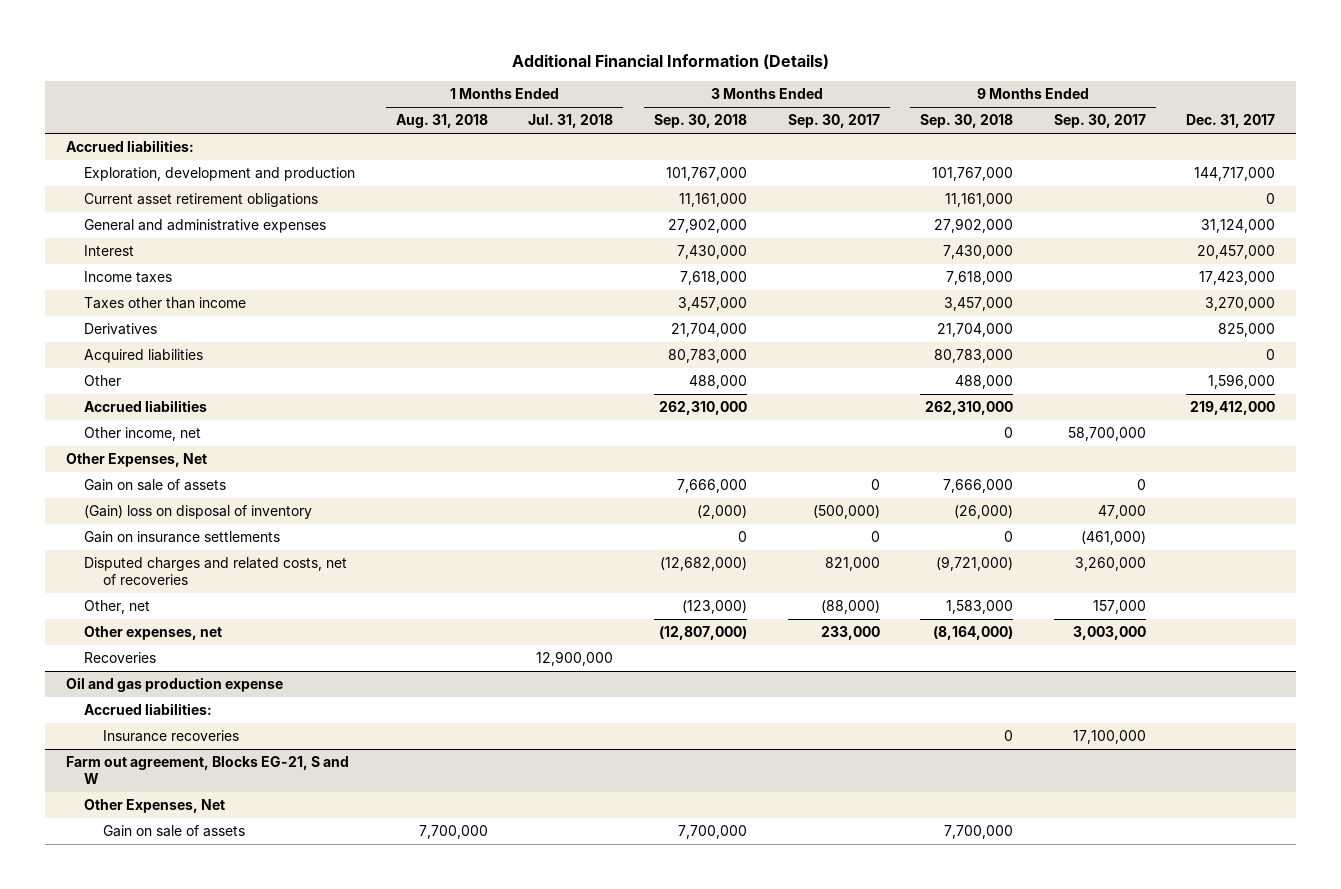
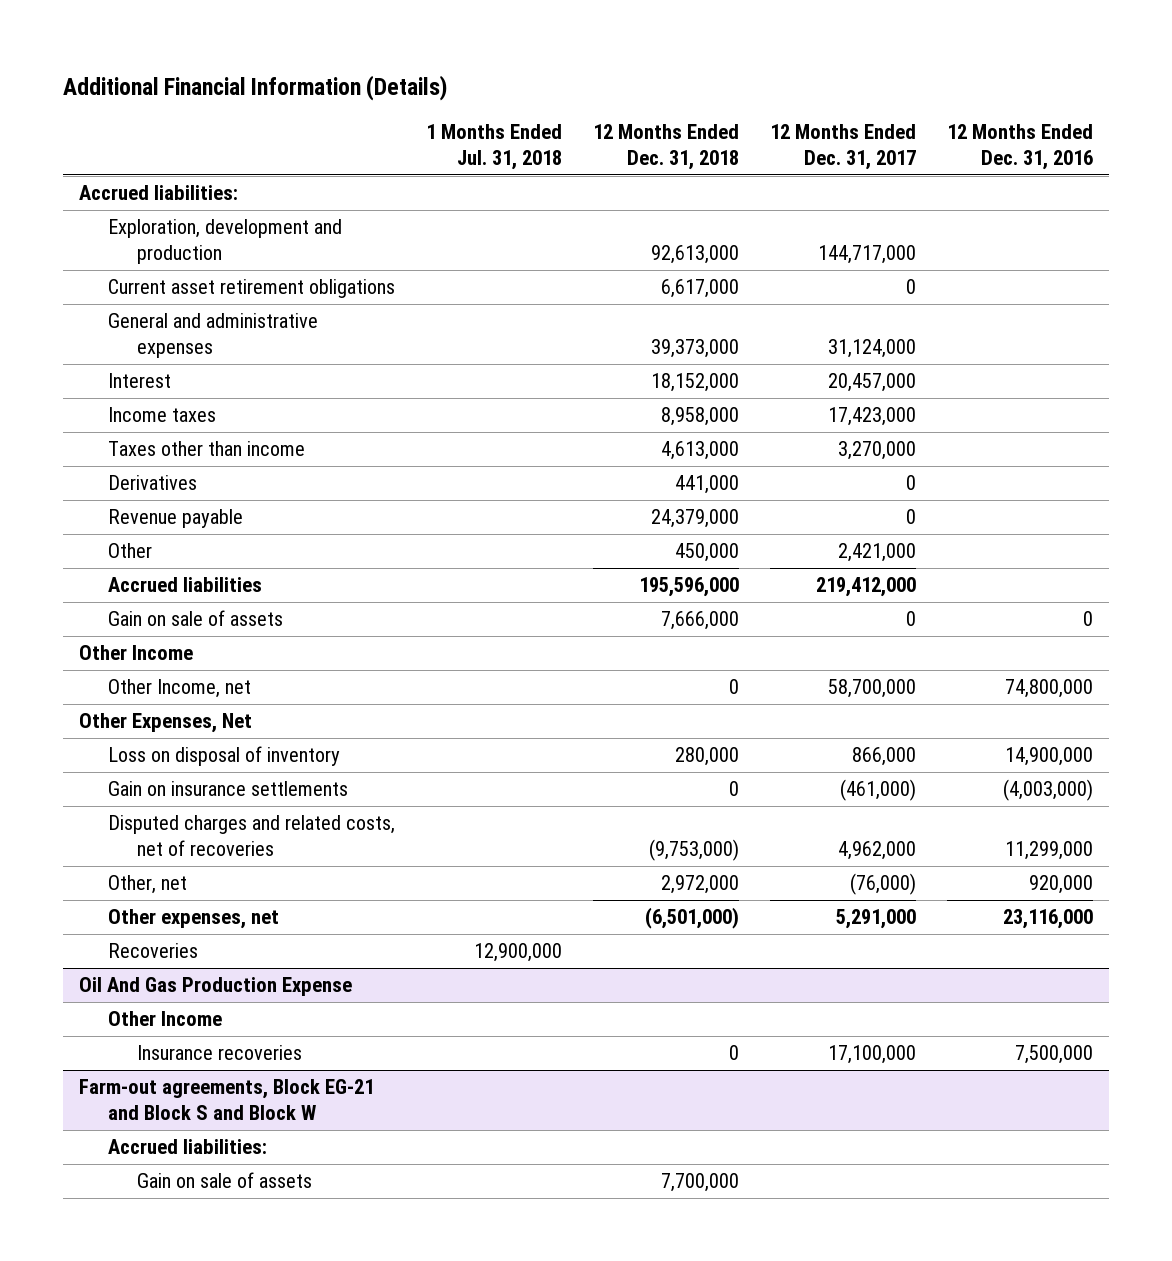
- | 1 Months Ended Aug. 31, 2018 | 1 Months Ended Jul. 31, 2018 | 3 Months Ended Sep. 30, 2018 | 3 Months Ended Sep. 30, 2017 | 9 Months Ended Sep. 30, 2018 | 9 Months Ended Sep. 30, 2017 | Dec. 31, 2017
+ | 1 Months Ended Jul. 31, 2018 | 12 Months Ended Dec. 31, 2018 | 12 Months Ended Dec. 31, 2017 | 12 Months Ended Dec. 31, 2016
- Acquired liabilities | | | 80,783,000 | | 80,783,000 | | 0
+ Revenue payable | | 24,379,000 | 0 |
- Other income, net | | | | | 0 | 58,700,000 |
- (Gain) loss on disposal of inventory | | | (2,000) | (500,000) | (26,000) | 47,000 |
+ Other Income
+ Other Income, net | | 0 | 58,700,000 | 74,800,000
moved down: Other Expenses, Net
+ Loss on disposal of inventory | | 280,000 | 866,000 | 14,900,000
- Oil and gas production expense
- Accrued liabilities:
+ Oil And Gas Production Expense
+ Other Income
- Farm out agreement, Blocks EG-21, S and W
- Other Expenses, Net
+ Farm-out agreements, Block EG-21 and Block S and Block W
+ Accrued liabilities:

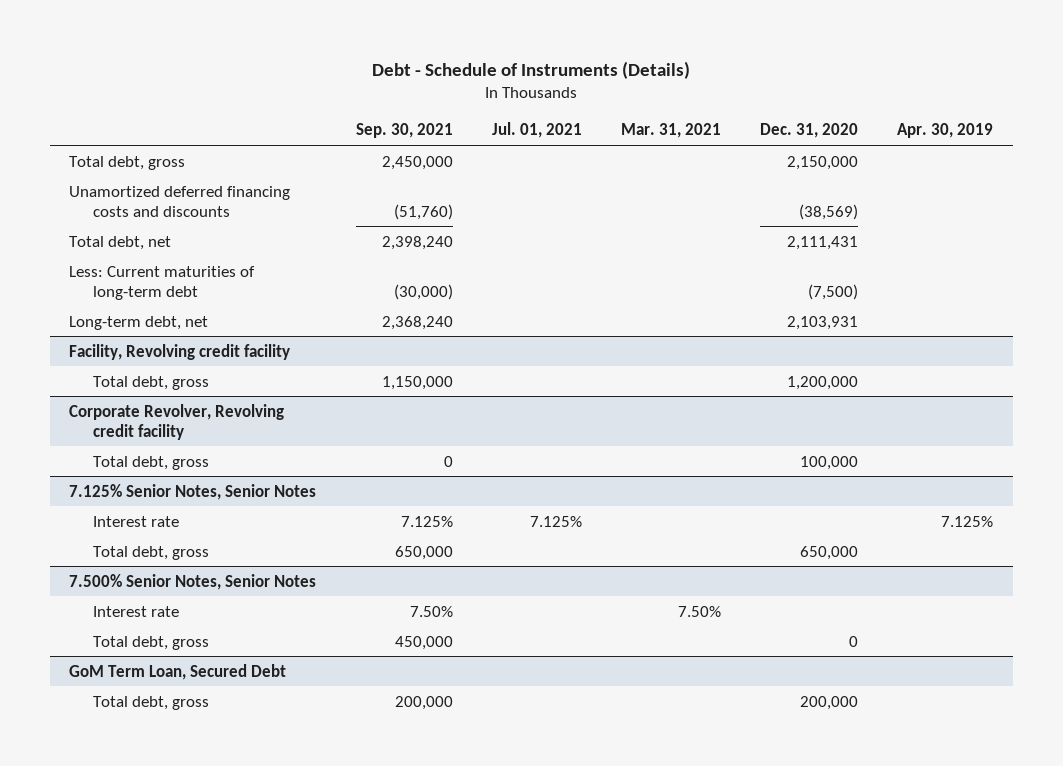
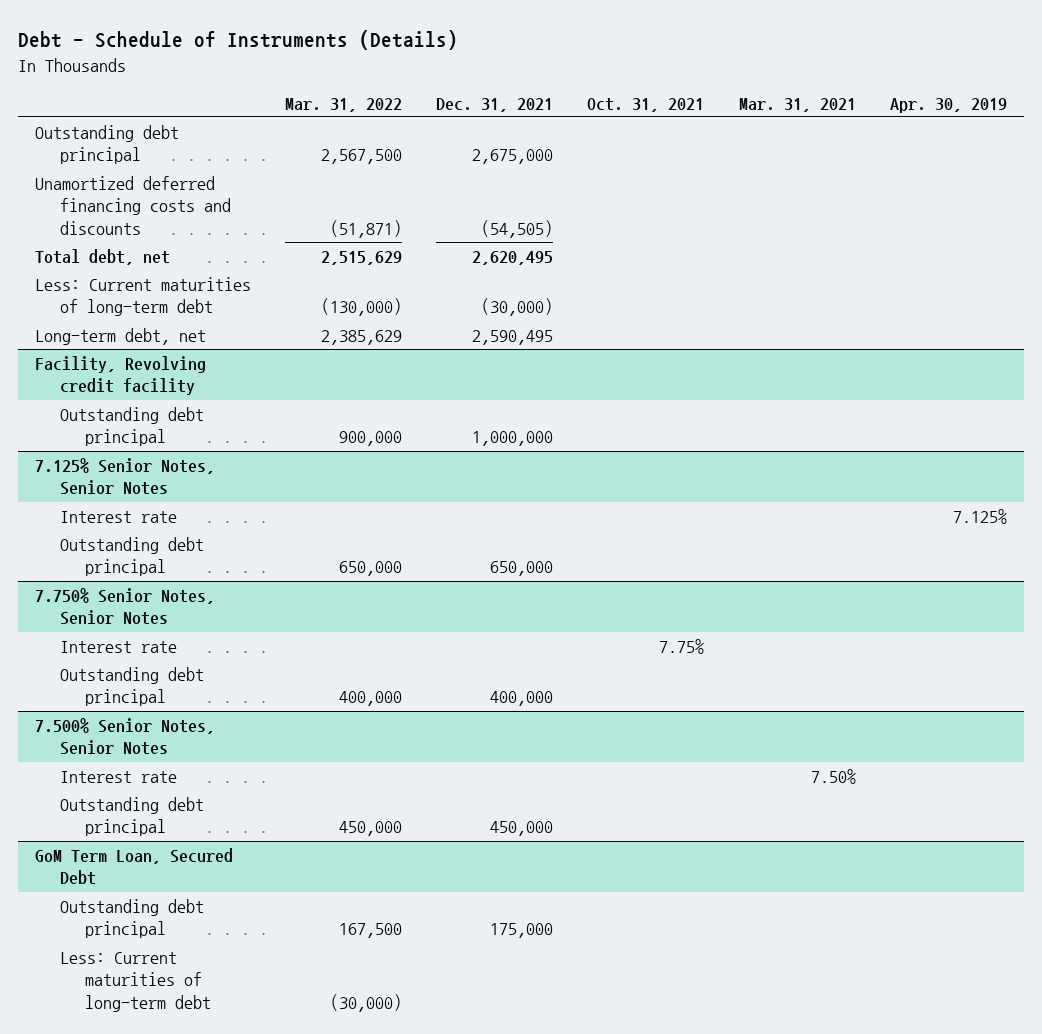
- | Sep. 30, 2021 | Jul. 01, 2021 | Mar. 31, 2021 | Dec. 31, 2020 | Apr. 30, 2019
+ | Mar. 31, 2022 | Dec. 31, 2021 | Oct. 31, 2021 | Mar. 31, 2021 | Apr. 30, 2019
- Total debt, gross | 2,450,000 | | | 2,150,000 |
+ Outstanding debt principal | 2,567,500 | 2,675,000 | | |
@ Facility, Revolving credit facility
- Total debt, gross | 1,150,000 | | | 1,200,000 |
- Corporate Revolver, Revolving credit facility
- Total debt, gross | 0 | | | 100,000 |
@ Facility, Revolving credit facility
+ Outstanding debt principal | 900,000 | 1,000,000 | | |
@ 7.125% Senior Notes, Senior Notes
- Total debt, gross | 650,000 | | | 650,000 |
+ Outstanding debt principal | 650,000 | 650,000 | | |
+ 7.750% Senior Notes, Senior Notes
+ Interest rate | | | 7.75% | |
+ Outstanding debt principal | 400,000 | 400,000 | | |
@ 7.500% Senior Notes, Senior Notes
- Total debt, gross | 450,000 | | | 0 |
+ Outstanding debt principal | 450,000 | 450,000 | | |
@ GoM Term Loan, Secured Debt
- Total debt, gross | 200,000 | | | 200,000 |
+ Outstanding debt principal | 167,500 | 175,000 | | |
+ Less: Current maturities of long-term debt | (30,000) | | | |

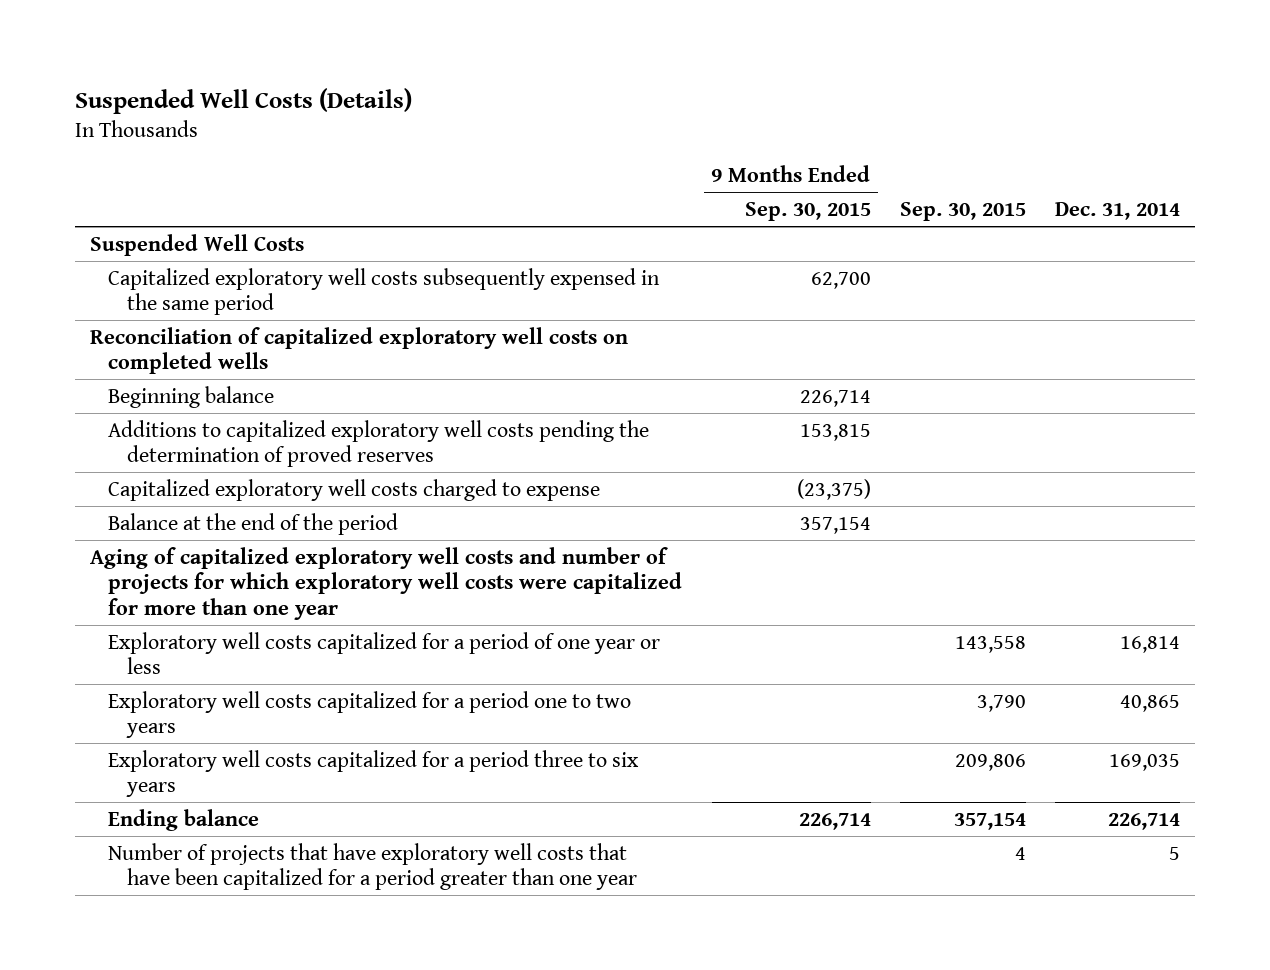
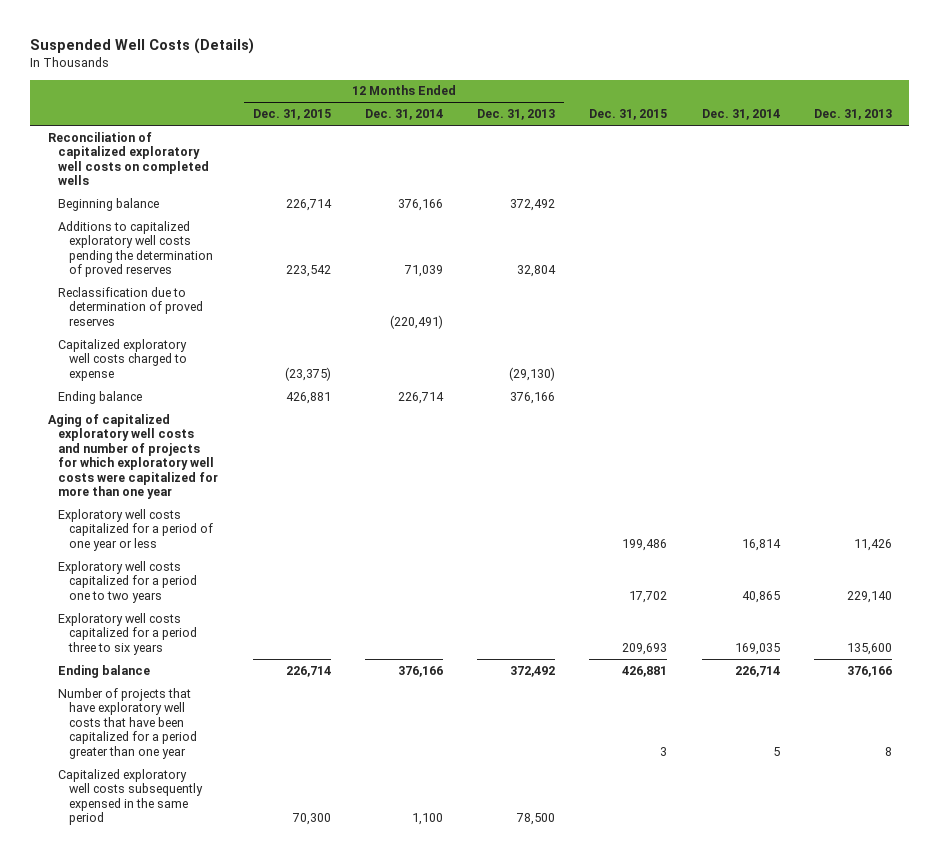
- | 9 Months Ended Sep. 30, 2015 | Sep. 30, 2015 | Dec. 31, 2014
+ | 12 Months Ended Dec. 31, 2015 | 12 Months Ended Dec. 31, 2014 | 12 Months Ended Dec. 31, 2013 | Dec. 31, 2015 | Dec. 31, 2014 | Dec. 31, 2013
- Suspended Well Costs
+ Reclassification due to determination of proved reserves | | (220,491) | | | |
- Balance at the end of the period | 357,154 | |
+ Ending balance | 426,881 | 226,714 | 376,166 | | |
moved down: Capitalized exploratory well costs subsequently expensed in the same period | 70,300 | 1,100 | 78,500 | | |

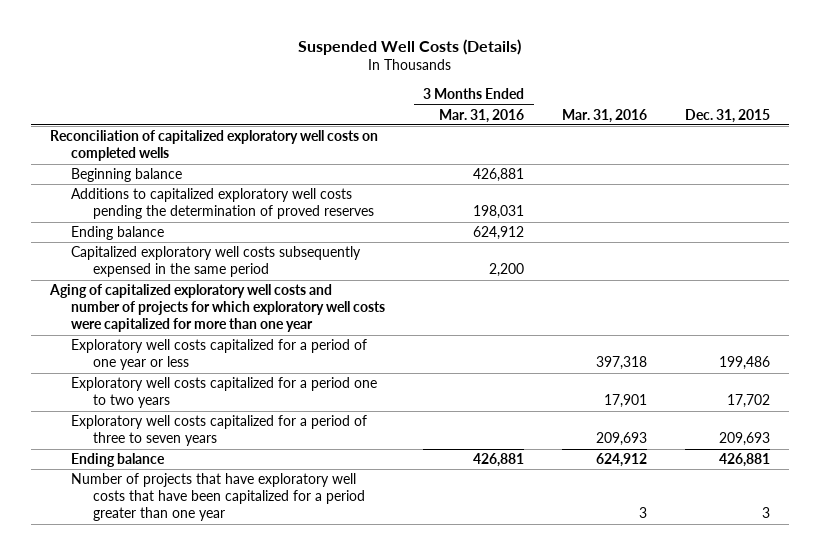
- | 12 Months Ended Dec. 31, 2015 | 12 Months Ended Dec. 31, 2014 | 12 Months Ended Dec. 31, 2013 | Dec. 31, 2015 | Dec. 31, 2014 | Dec. 31, 2013
+ | 3 Months Ended Mar. 31, 2016 | Mar. 31, 2016 | Dec. 31, 2015
- Reclassification due to determination of proved reserves | | (220,491) | | | |
- Capitalized exploratory well costs charged to expense | (23,375) | | (29,130) | | |
moved up: Capitalized exploratory well costs subsequently expensed in the same period | 2,200 | |
- Exploratory well costs capitalized for a period three to six years | | | | 209,693 | 169,035 | 135,600
+ Exploratory well costs capitalized for a period of three to seven years | | 209,693 | 209,693

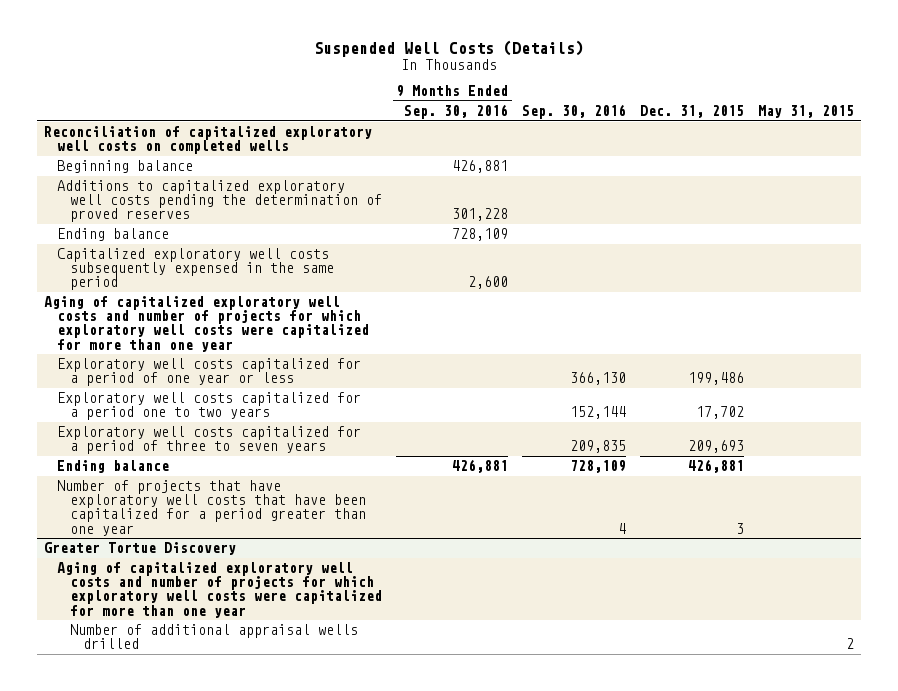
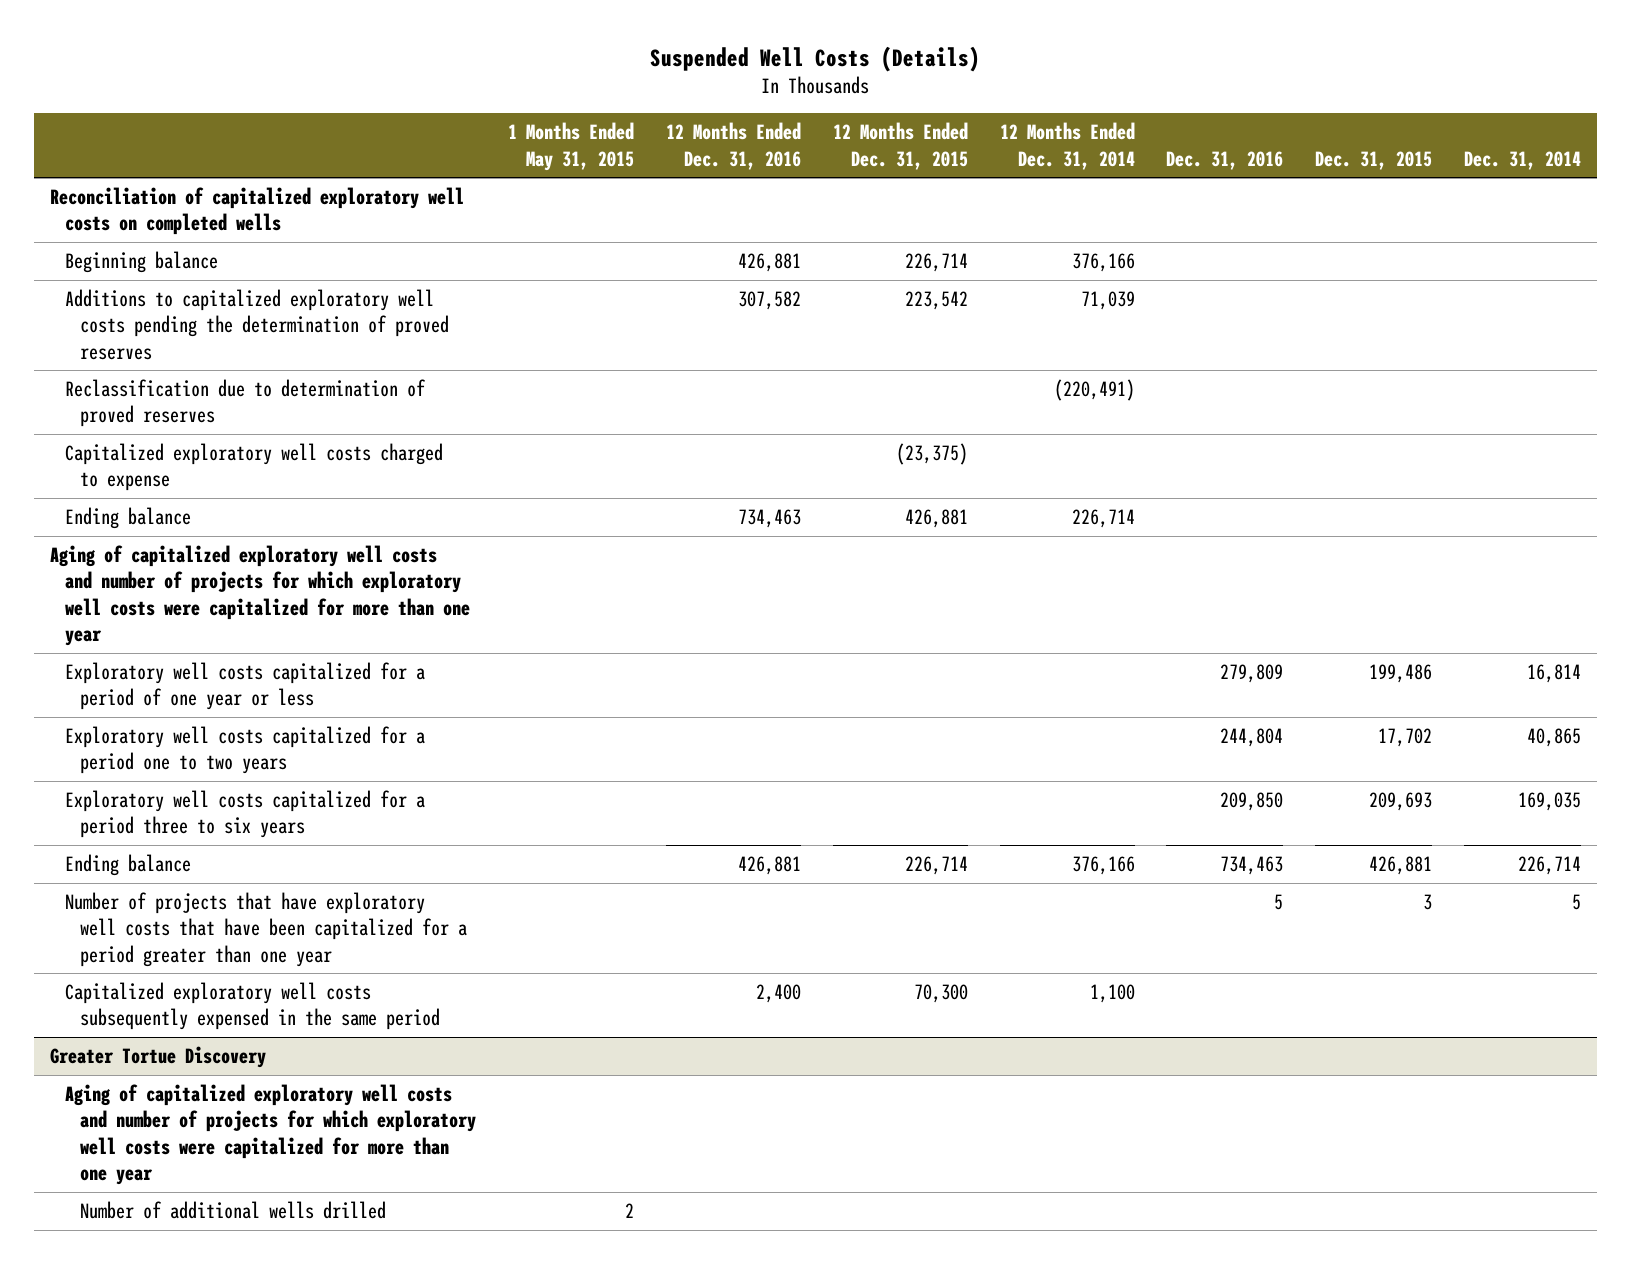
- | 9 Months Ended Sep. 30, 2016 | Sep. 30, 2016 | Dec. 31, 2015 | May 31, 2015
+ | 1 Months Ended May 31, 2015 | 12 Months Ended Dec. 31, 2016 | 12 Months Ended Dec. 31, 2015 | 12 Months Ended Dec. 31, 2014 | Dec. 31, 2016 | Dec. 31, 2015 | Dec. 31, 2014
+ Reclassification due to determination of proved reserves | | | | (220,491) | | |
+ Capitalized exploratory well costs charged to expense | | | (23,375) | | | |
- Exploratory well costs capitalized for a period of three to seven years | | 209,835 | 209,693 |
+ Exploratory well costs capitalized for a period three to six years | | | | | 209,850 | 209,693 | 169,035
moved down: Capitalized exploratory well costs subsequently expensed in the same period | | 2,400 | 70,300 | 1,100 | | |
@ Greater Tortue Discovery
- Number of additional appraisal wells drilled | | | | 2
+ Number of additional wells drilled | 2 | | | | | |

